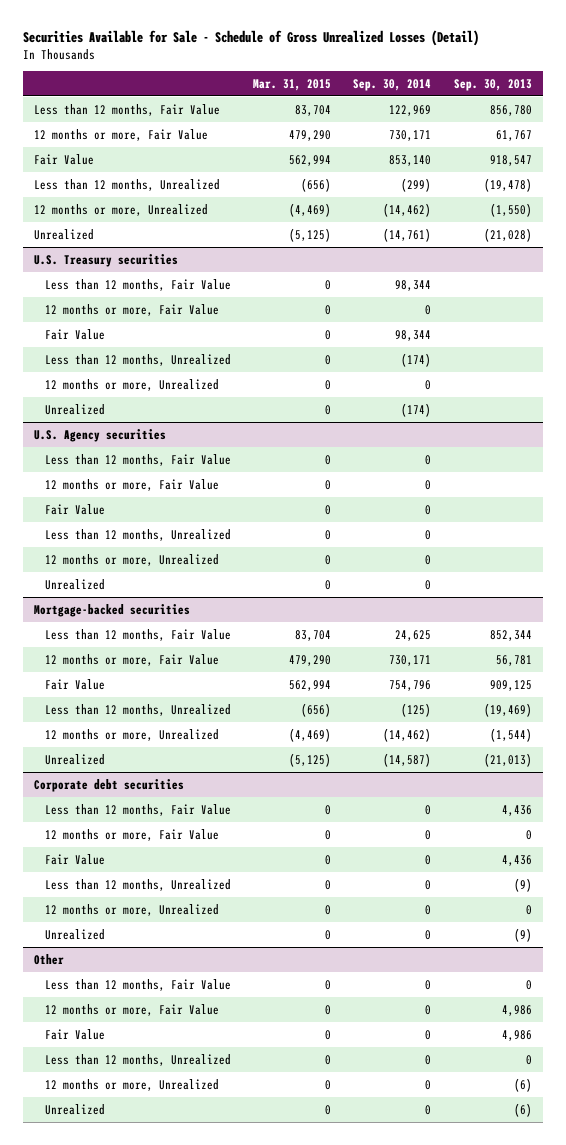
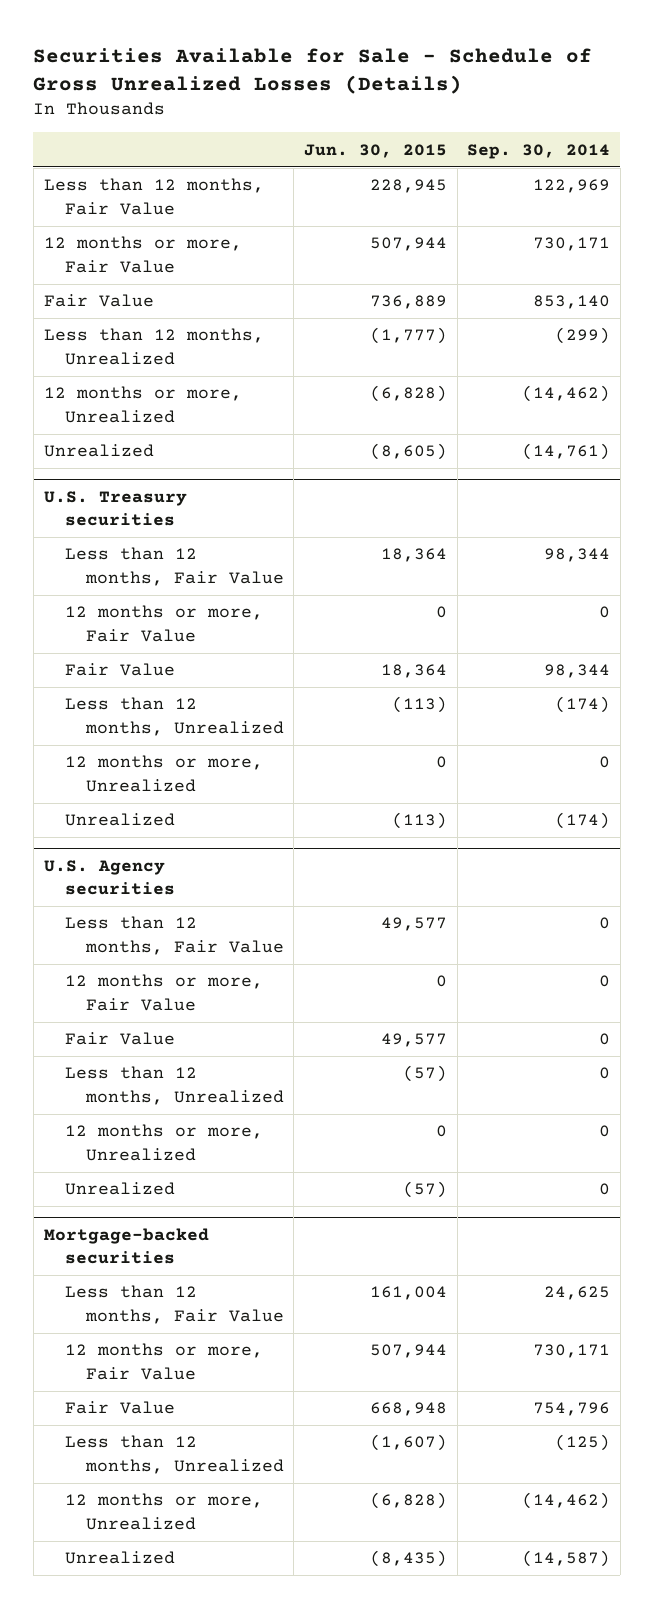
- Securities Available for Sale - Schedule of Gross Unrealized Losses (Detail)
+ Securities Available for Sale - Schedule of Gross Unrealized Losses (Details)
- | Mar. 31, 2015 | Sep. 30, 2014 | Sep. 30, 2013
+ | Jun. 30, 2015 | Sep. 30, 2014
- Corporate debt securities
- Less than 12 months, Fair Value | 0 | 0 | 4,436
- 12 months or more, Fair Value | 0 | 0 | 0
- Fair Value | 0 | 0 | 4,436
- Less than 12 months, Unrealized | 0 | 0 | (9)
- 12 months or more, Unrealized | 0 | 0 | 0
- Unrealized | 0 | 0 | (9)
- Other
- Less than 12 months, Fair Value | 0 | 0 | 0
- 12 months or more, Fair Value | 0 | 0 | 4,986
- Fair Value | 0 | 0 | 4,986
- Less than 12 months, Unrealized | 0 | 0 | 0
- 12 months or more, Unrealized | 0 | 0 | (6)
- Unrealized | 0 | 0 | (6)

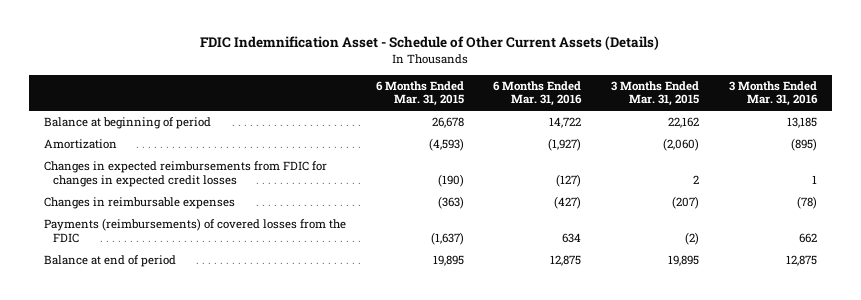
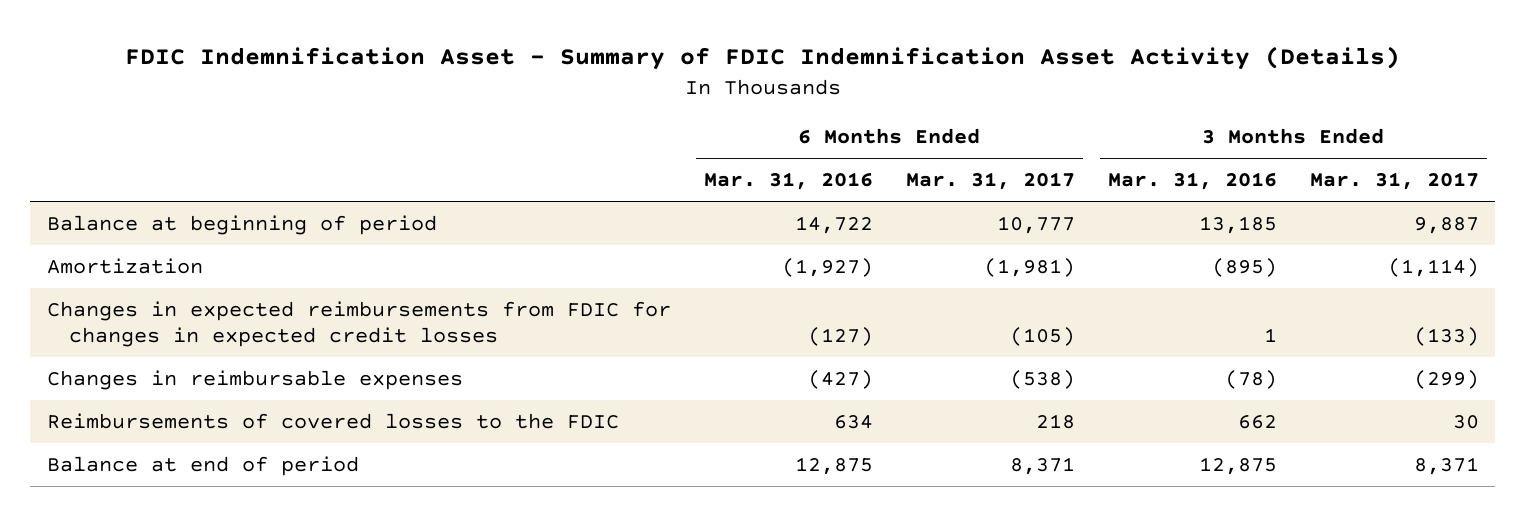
- FDIC Indemnification Asset - Schedule of Other Current Assets (Details)
+ FDIC Indemnification Asset - Summary of FDIC Indemnification Asset Activity (Details)
- | 6 Months Ended Mar. 31, 2015 | 6 Months Ended Mar. 31, 2016 | 3 Months Ended Mar. 31, 2015 | 3 Months Ended Mar. 31, 2016
+ | 6 Months Ended Mar. 31, 2016 | 6 Months Ended Mar. 31, 2017 | 3 Months Ended Mar. 31, 2016 | 3 Months Ended Mar. 31, 2017
- Payments (reimbursements) of covered losses from the FDIC | (1,637) | 634 | (2) | 662
+ Reimbursements of covered losses to the FDIC | 634 | 218 | 662 | 30

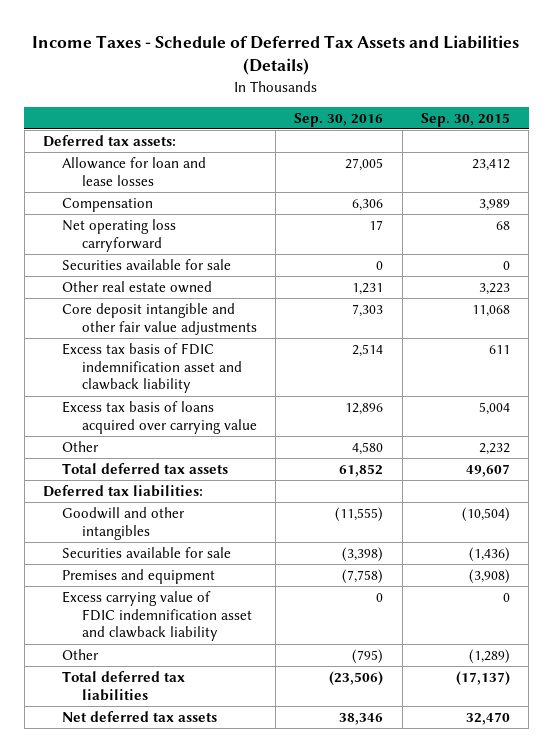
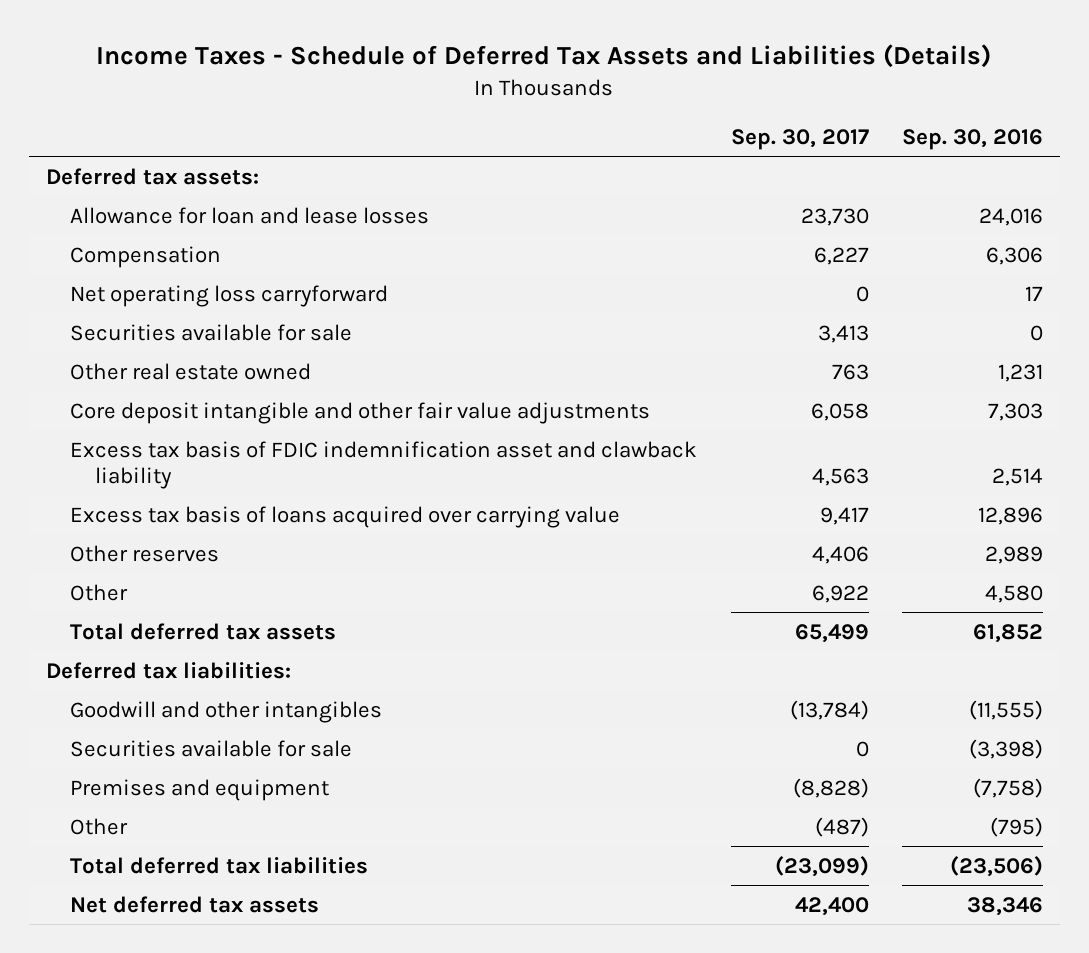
- | Sep. 30, 2016 | Sep. 30, 2015
+ | Sep. 30, 2017 | Sep. 30, 2016
- Allowance for loan and lease losses | 27,005 | 23,412
+ Allowance for loan and lease losses | 23,730 | 24,016
+ Other reserves | 4,406 | 2,989
- Excess carrying value of FDIC indemnification asset and clawback liability | 0 | 0

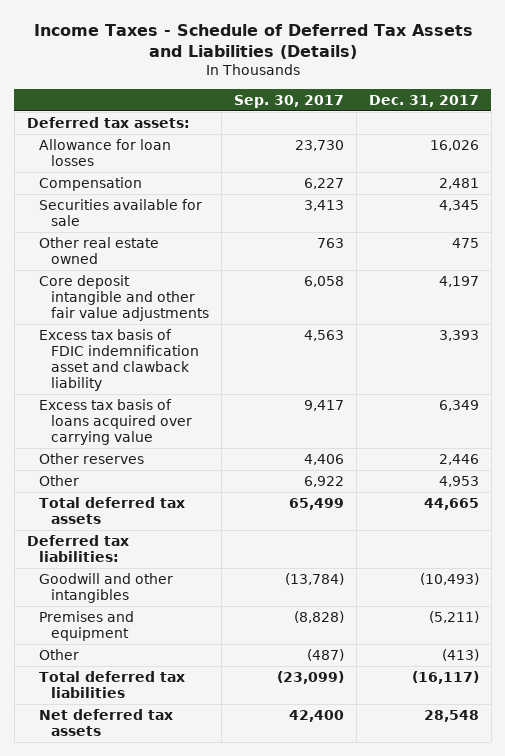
- | Sep. 30, 2017 | Sep. 30, 2016
+ | Sep. 30, 2017 | Dec. 31, 2017
- Allowance for loan and lease losses | 23,730 | 24,016
+ Allowance for loan losses | 23,730 | 16,026
- Net operating loss carryforward | 0 | 17
- Securities available for sale | 0 | (3,398)

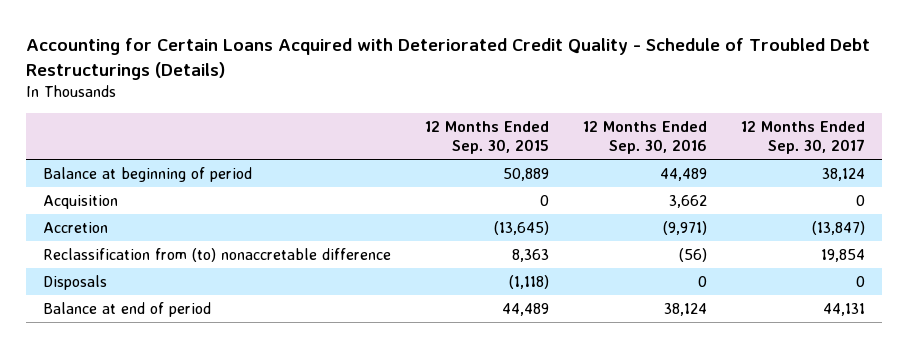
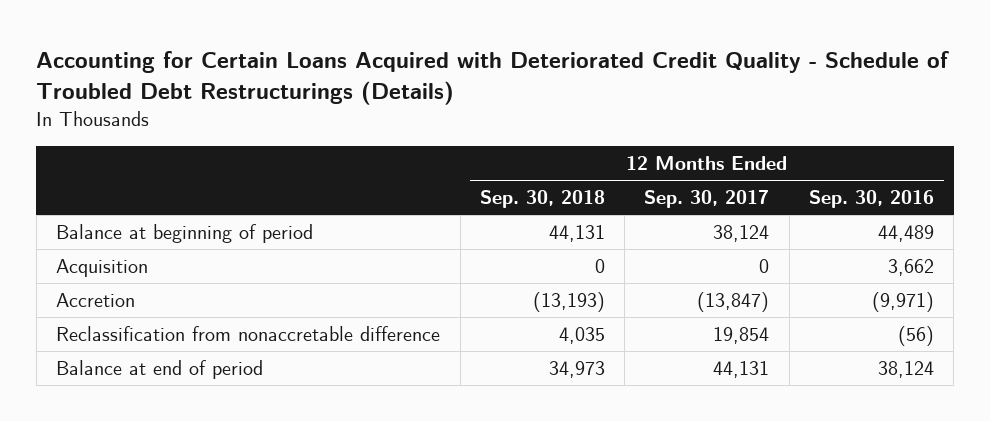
- | 12 Months Ended Sep. 30, 2015 | 12 Months Ended Sep. 30, 2016 | 12 Months Ended Sep. 30, 2017
+ | 12 Months Ended Sep. 30, 2018 | 12 Months Ended Sep. 30, 2017 | 12 Months Ended Sep. 30, 2016
- Reclassification from (to) nonaccretable difference | 8,363 | (56) | 19,854
- Disposals | (1,118) | 0 | 0
+ Reclassification from nonaccretable difference | 4,035 | 19,854 | (56)

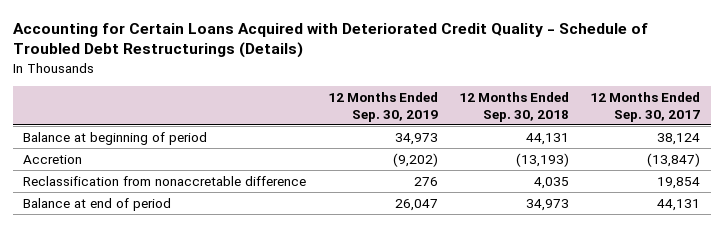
- | 12 Months Ended Sep. 30, 2018 | 12 Months Ended Sep. 30, 2017 | 12 Months Ended Sep. 30, 2016
+ | 12 Months Ended Sep. 30, 2019 | 12 Months Ended Sep. 30, 2018 | 12 Months Ended Sep. 30, 2017
- Acquisition | 0 | 0 | 3,662

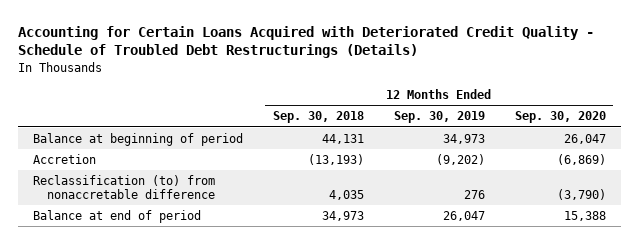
- | 12 Months Ended Sep. 30, 2019 | 12 Months Ended Sep. 30, 2018 | 12 Months Ended Sep. 30, 2017
+ | 12 Months Ended Sep. 30, 2018 | 12 Months Ended Sep. 30, 2019 | 12 Months Ended Sep. 30, 2020
- Reclassification from nonaccretable difference | 276 | 4,035 | 19,854
+ Reclassification (to) from nonaccretable difference | 4,035 | 276 | (3,790)

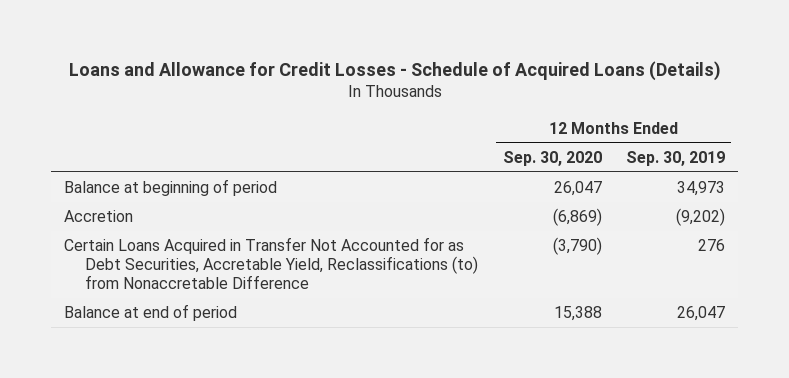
- Accounting for Certain Loans Acquired with Deteriorated Credit Quality - Schedule of Troubled Debt Restructurings (Details)
+ Loans and Allowance for Credit Losses - Schedule of Acquired Loans (Details)
- | 12 Months Ended Sep. 30, 2018 | 12 Months Ended Sep. 30, 2019 | 12 Months Ended Sep. 30, 2020
+ | 12 Months Ended Sep. 30, 2020 | 12 Months Ended Sep. 30, 2019
- Reclassification (to) from nonaccretable difference | 4,035 | 276 | (3,790)
+ Certain Loans Acquired in Transfer Not Accounted for as Debt Securities, Accretable Yield, Reclassifications (to) from Nonaccretable Difference | (3,790) | 276

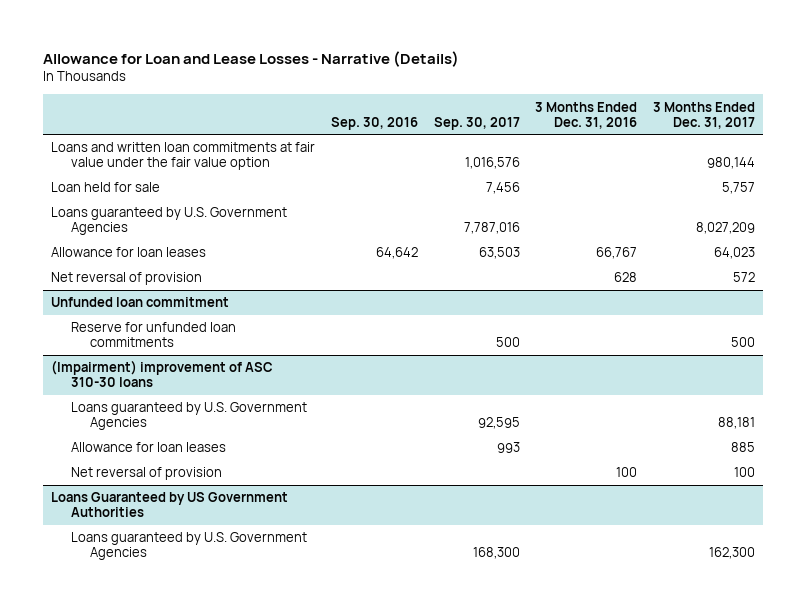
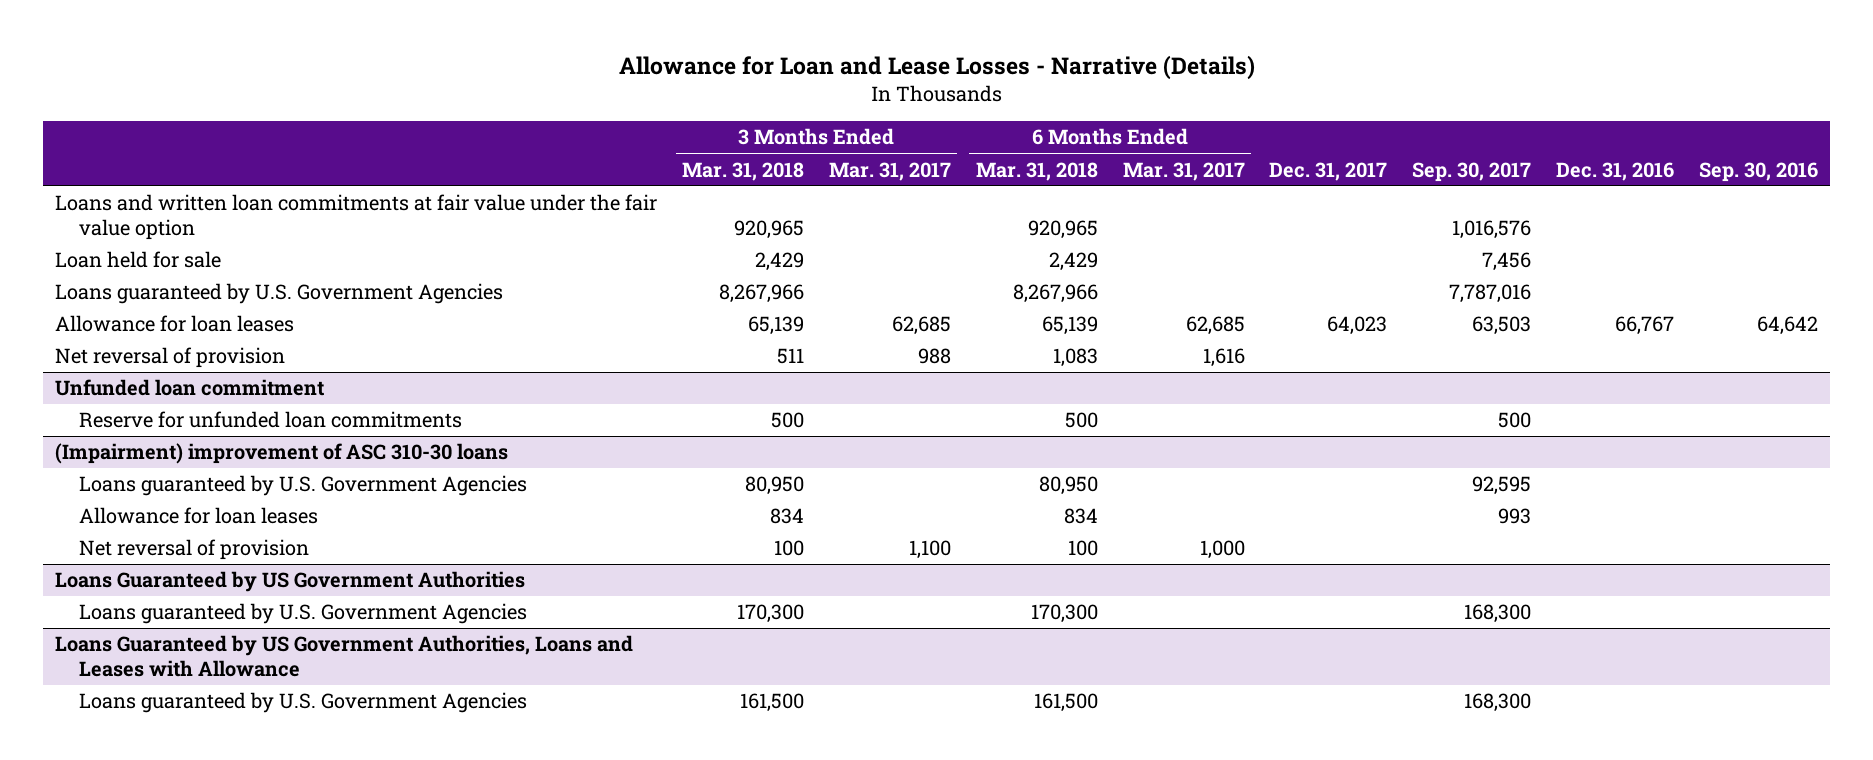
- | Sep. 30, 2016 | Sep. 30, 2017 | 3 Months Ended Dec. 31, 2016 | 3 Months Ended Dec. 31, 2017
+ | 3 Months Ended Mar. 31, 2018 | 3 Months Ended Mar. 31, 2017 | 6 Months Ended Mar. 31, 2018 | 6 Months Ended Mar. 31, 2017 | Dec. 31, 2017 | Sep. 30, 2017 | Dec. 31, 2016 | Sep. 30, 2016
+ Loans Guaranteed by US Government Authorities, Loans and Leases with Allowance
+ Loans guaranteed by U.S. Government Agencies | 161,500 | | 161,500 | | | 168,300 | |

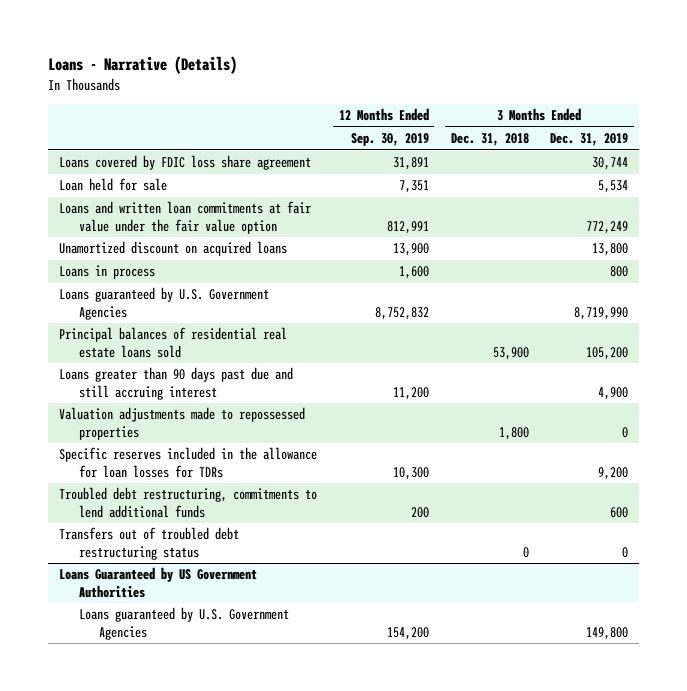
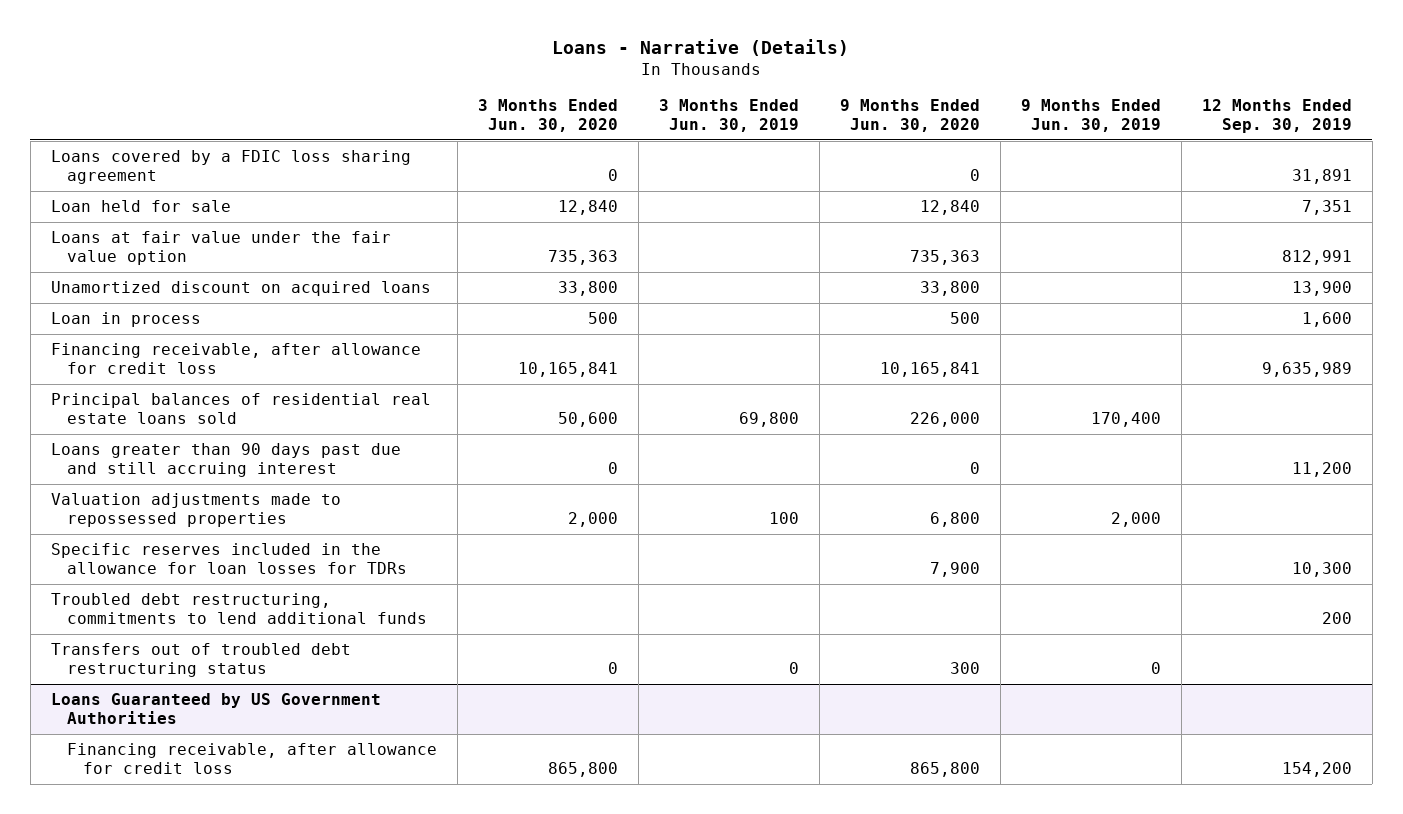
- | 12 Months Ended Sep. 30, 2019 | 3 Months Ended Dec. 31, 2018 | 3 Months Ended Dec. 31, 2019
+ | 3 Months Ended Jun. 30, 2020 | 3 Months Ended Jun. 30, 2019 | 9 Months Ended Jun. 30, 2020 | 9 Months Ended Jun. 30, 2019 | 12 Months Ended Sep. 30, 2019
- Loans covered by FDIC loss share agreement | 31,891 | | 30,744
+ Loans covered by a FDIC loss sharing agreement | 0 | | 0 | | 31,891
- Loans and written loan commitments at fair value under the fair value option | 812,991 | | 772,249
+ Loans at fair value under the fair value option | 735,363 | | 735,363 | | 812,991
- Loans in process | 1,600 | | 800
- Loans guaranteed by U.S. Government Agencies | 8,752,832 | | 8,719,990
+ Loan in process | 500 | | 500 | | 1,600
+ Financing receivable, after allowance for credit loss | 10,165,841 | | 10,165,841 | | 9,635,989
@ Loans Guaranteed by US Government Authorities
- Loans guaranteed by U.S. Government Agencies | 154,200 | | 149,800
+ Financing receivable, after allowance for credit loss | 865,800 | | 865,800 | | 154,200

